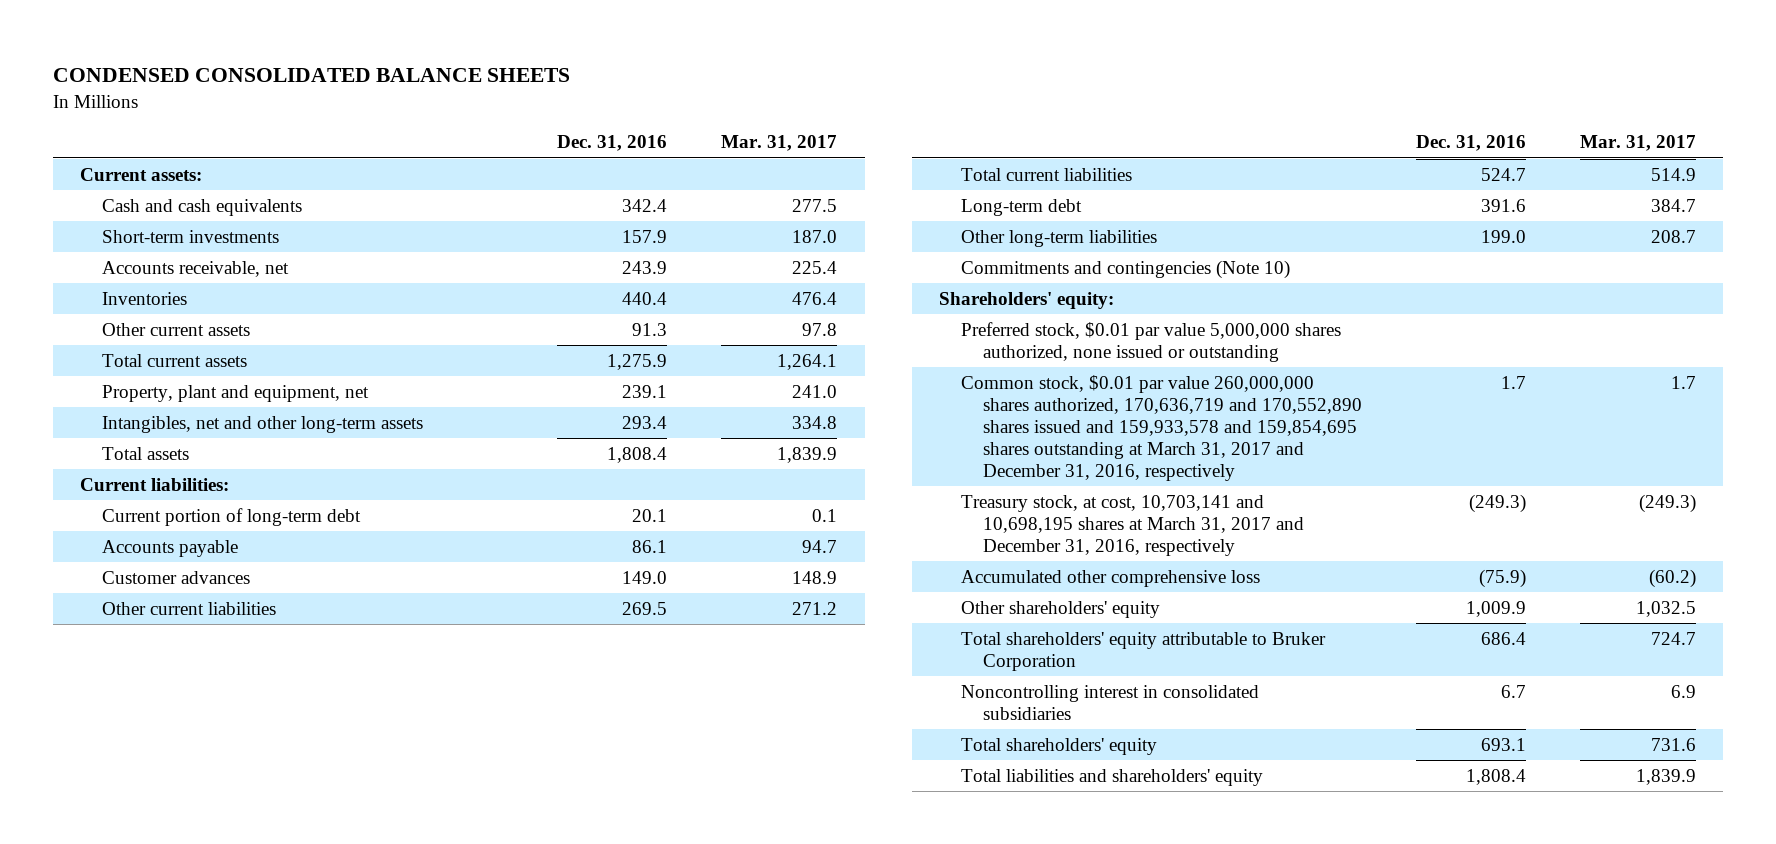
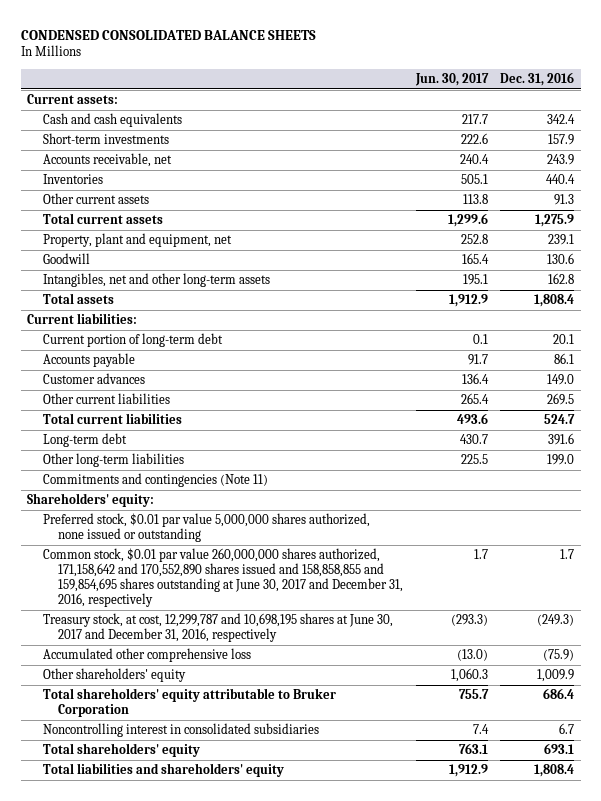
- | Dec. 31, 2016 | Mar. 31, 2017
+ | Jun. 30, 2017 | Dec. 31, 2016
- Intangibles, net and other long-term assets | 293.4 | 334.8
+ Goodwill | 165.4 | 130.6
+ Intangibles, net and other long-term assets | 195.1 | 162.8
- Commitments and contingencies (Note 10)
+ Commitments and contingencies (Note 11)
- Common stock, $0.01 par value 260,000,000 shares authorized, 170,636,719 and 170,552,890 shares issued and 159,933,578 and 159,854,695 shares outstanding at March 31, 2017 and December 31, 2016, respectively | 1.7 | 1.7
- Treasury stock, at cost, 10,703,141 and 10,698,195 shares at March 31, 2017 and December 31, 2016, respectively | (249.3) | (249.3)
+ Common stock, $0.01 par value 260,000,000 shares authorized, 171,158,642 and 170,552,890 shares issued and 158,858,855 and 159,854,695 shares outstanding at June 30, 2017 and December 31, 2016, respectively | 1.7 | 1.7
+ Treasury stock, at cost, 12,299,787 and 10,698,195 shares at June 30, 2017 and December 31, 2016, respectively | (293.3) | (249.3)

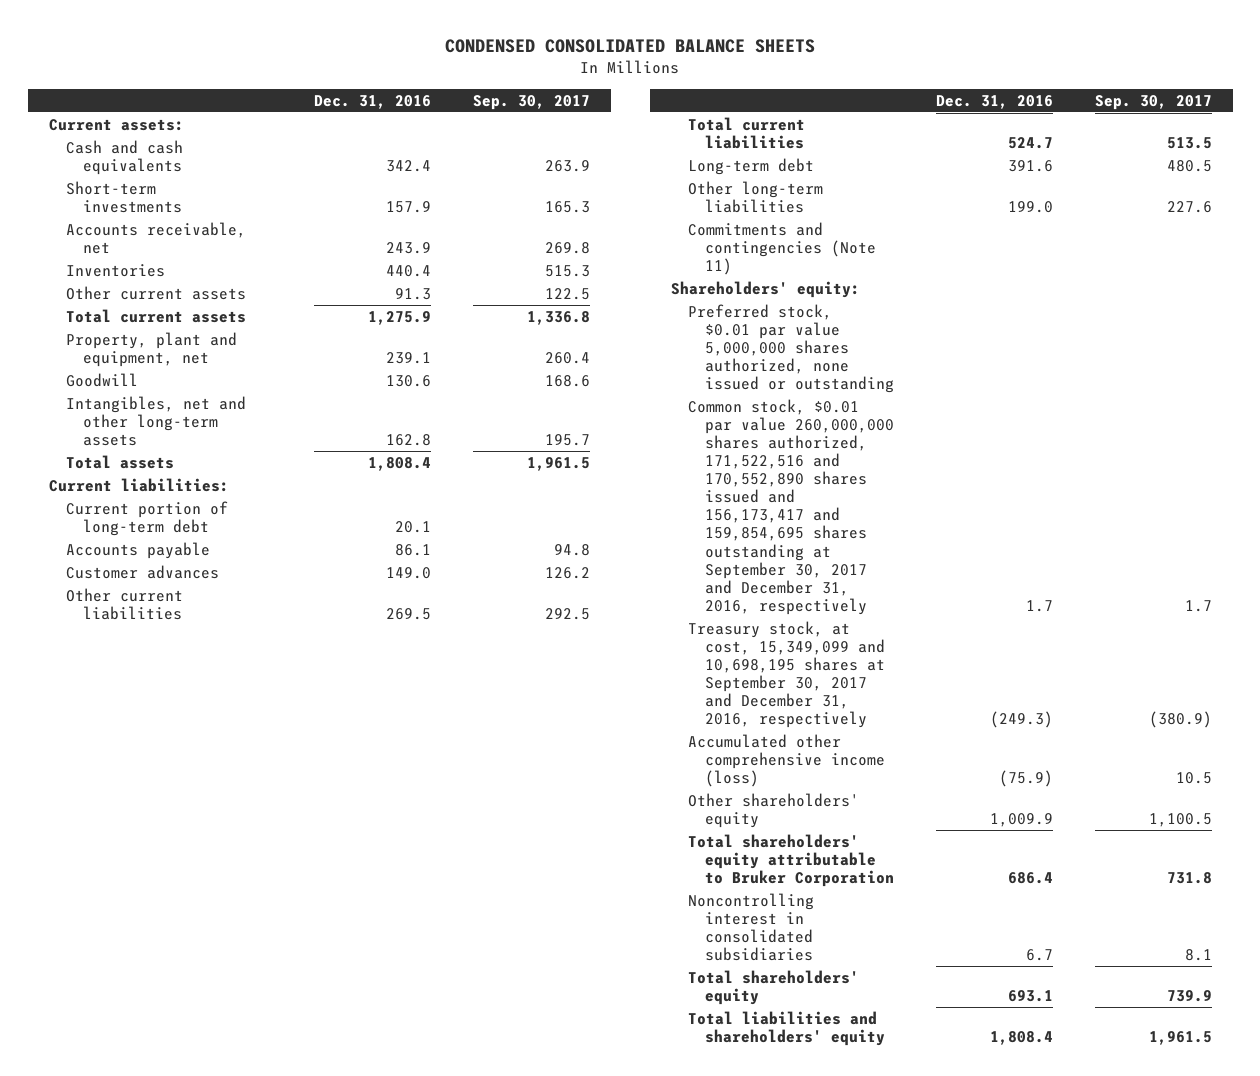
- | Jun. 30, 2017 | Dec. 31, 2016
+ | Dec. 31, 2016 | Sep. 30, 2017
- Common stock, $0.01 par value 260,000,000 shares authorized, 171,158,642 and 170,552,890 shares issued and 158,858,855 and 159,854,695 shares outstanding at June 30, 2017 and December 31, 2016, respectively | 1.7 | 1.7
- Treasury stock, at cost, 12,299,787 and 10,698,195 shares at June 30, 2017 and December 31, 2016, respectively | (293.3) | (249.3)
- Accumulated other comprehensive loss | (13.0) | (75.9)
+ Common stock, $0.01 par value 260,000,000 shares authorized, 171,522,516 and 170,552,890 shares issued and 156,173,417 and 159,854,695 shares outstanding at September 30, 2017 and December 31, 2016, respectively | 1.7 | 1.7
+ Treasury stock, at cost, 15,349,099 and 10,698,195 shares at September 30, 2017 and December 31, 2016, respectively | (249.3) | (380.9)
+ Accumulated other comprehensive income (loss) | (75.9) | 10.5

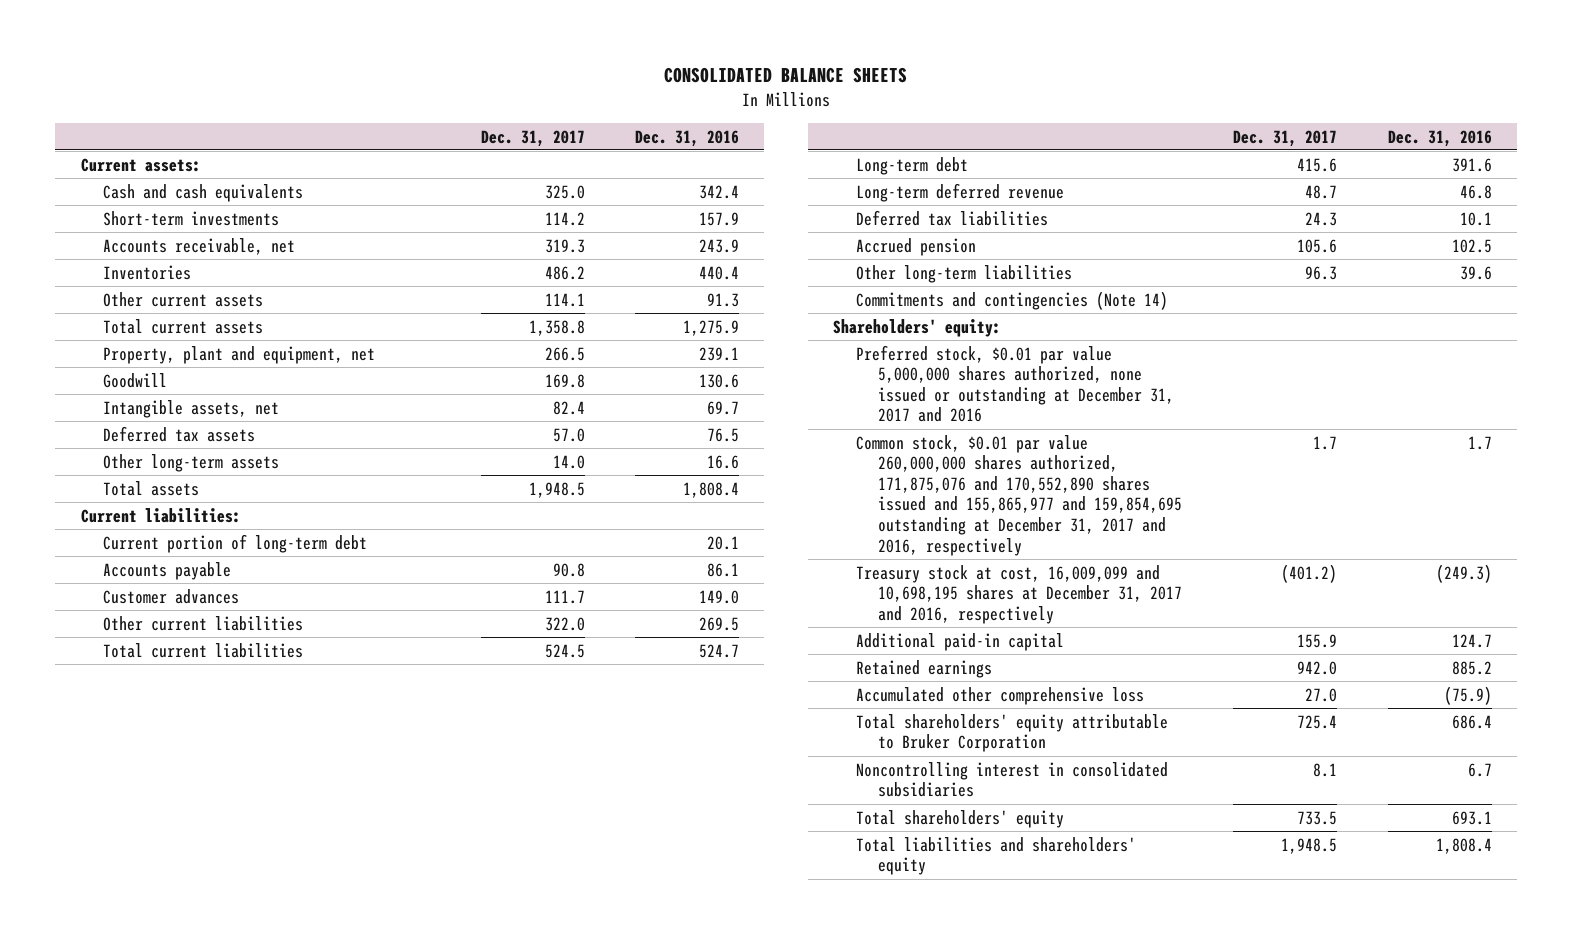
- CONDENSED CONSOLIDATED BALANCE SHEETS
+ CONSOLIDATED BALANCE SHEETS
- | Dec. 31, 2016 | Sep. 30, 2017
+ | Dec. 31, 2017 | Dec. 31, 2016
- Intangibles, net and other long-term assets | 162.8 | 195.7
+ Intangible assets, net | 82.4 | 69.7
+ Deferred tax assets | 57.0 | 76.5
+ Other long-term assets | 14.0 | 16.6
- Other long-term liabilities | 199.0 | 227.6
- Commitments and contingencies (Note 11)
+ Long-term deferred revenue | 48.7 | 46.8
+ Deferred tax liabilities | 24.3 | 10.1
+ Accrued pension | 105.6 | 102.5
+ Other long-term liabilities | 96.3 | 39.6
+ Commitments and contingencies (Note 14)
- Preferred stock, $0.01 par value 5,000,000 shares authorized, none issued or outstanding
- Common stock, $0.01 par value 260,000,000 shares authorized, 171,522,516 and 170,552,890 shares issued and 156,173,417 and 159,854,695 shares outstanding at September 30, 2017 and December 31, 2016, respectively | 1.7 | 1.7
- Treasury stock, at cost, 15,349,099 and 10,698,195 shares at September 30, 2017 and December 31, 2016, respectively | (249.3) | (380.9)
- Accumulated other comprehensive income (loss) | (75.9) | 10.5
- Other shareholders' equity | 1,009.9 | 1,100.5
+ Preferred stock, $0.01 par value 5,000,000 shares authorized, none issued or outstanding at December 31, 2017 and 2016
+ Common stock, $0.01 par value 260,000,000 shares authorized, 171,875,076 and 170,552,890 shares issued and 155,865,977 and 159,854,695 outstanding at December 31, 2017 and 2016, respectively | 1.7 | 1.7
+ Treasury stock at cost, 16,009,099 and 10,698,195 shares at December 31, 2017 and 2016, respectively | (401.2) | (249.3)
+ Additional paid-in capital | 155.9 | 124.7
+ Retained earnings | 942.0 | 885.2
+ Accumulated other comprehensive loss | 27.0 | (75.9)

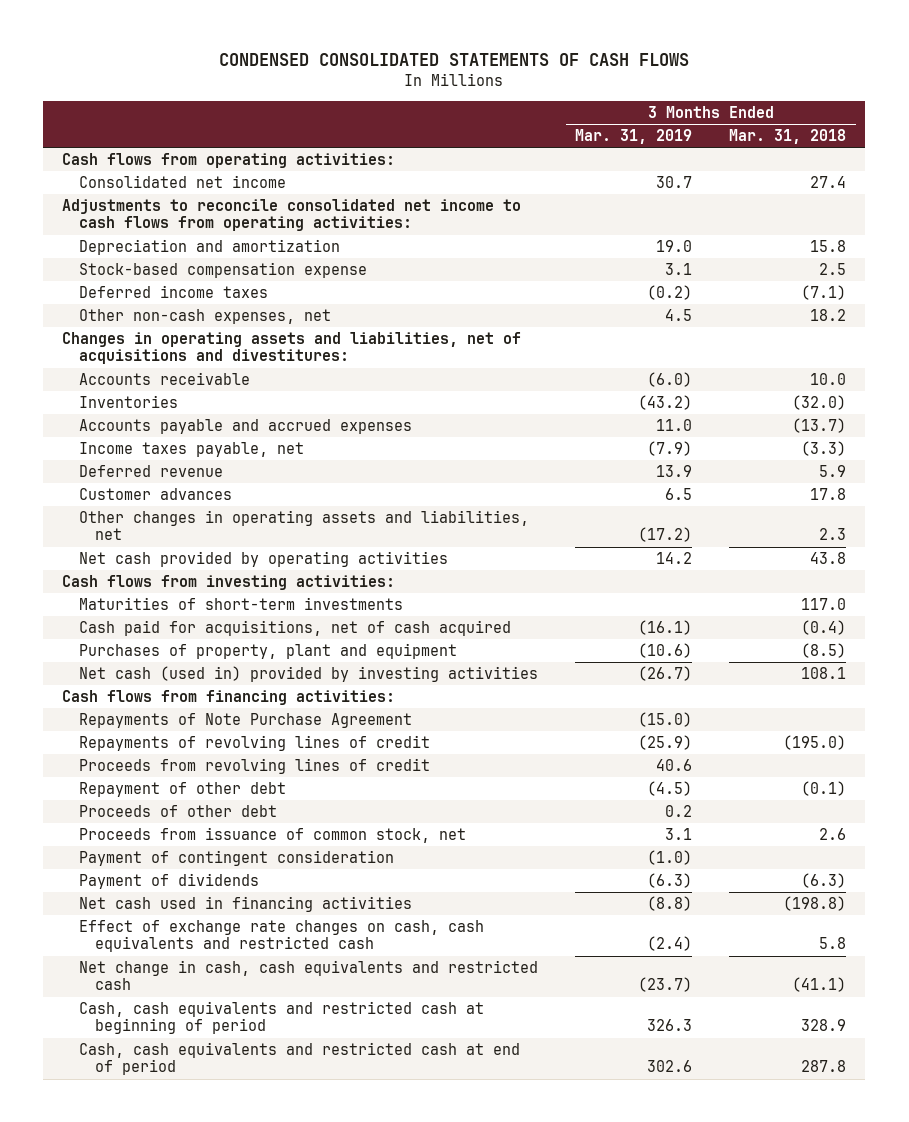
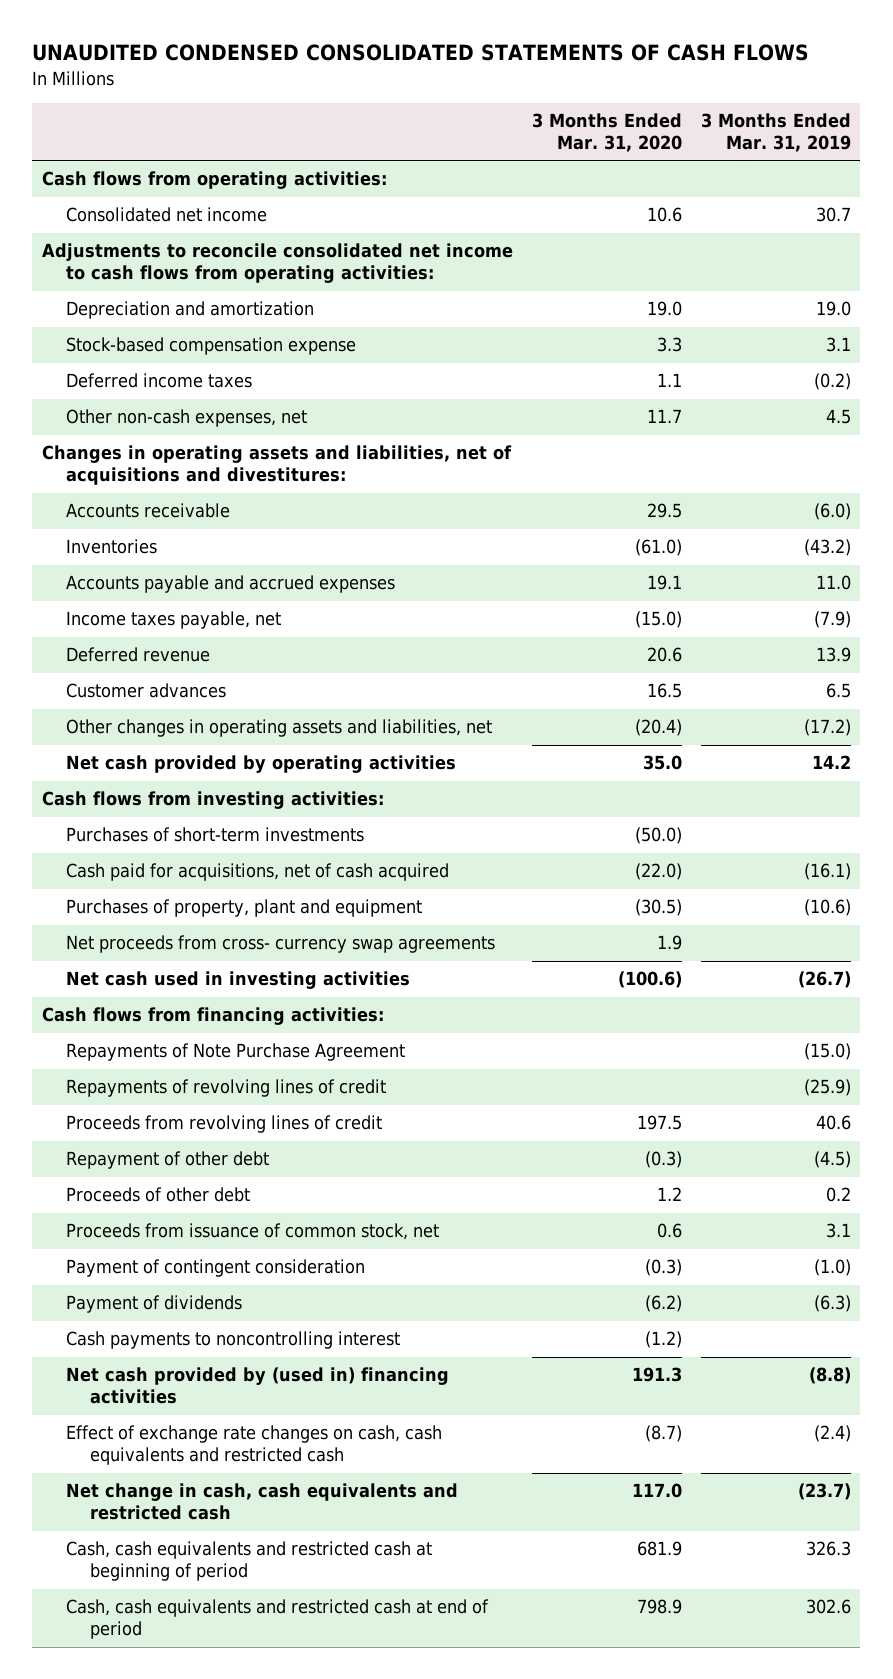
- CONDENSED CONSOLIDATED STATEMENTS OF CASH FLOWS
+ UNAUDITED CONDENSED CONSOLIDATED STATEMENTS OF CASH FLOWS
- | 3 Months Ended Mar. 31, 2019 | 3 Months Ended Mar. 31, 2018
+ | 3 Months Ended Mar. 31, 2020 | 3 Months Ended Mar. 31, 2019
- Maturities of short-term investments | | 117.0
+ Purchases of short-term investments | (50.0) |
- Net cash (used in) provided by investing activities | (26.7) | 108.1
+ Net proceeds from cross- currency swap agreements | 1.9 |
+ Net cash used in investing activities | (100.6) | (26.7)
- Net cash used in financing activities | (8.8) | (198.8)
+ Cash payments to noncontrolling interest | (1.2) |
+ Net cash provided by (used in) financing activities | 191.3 | (8.8)

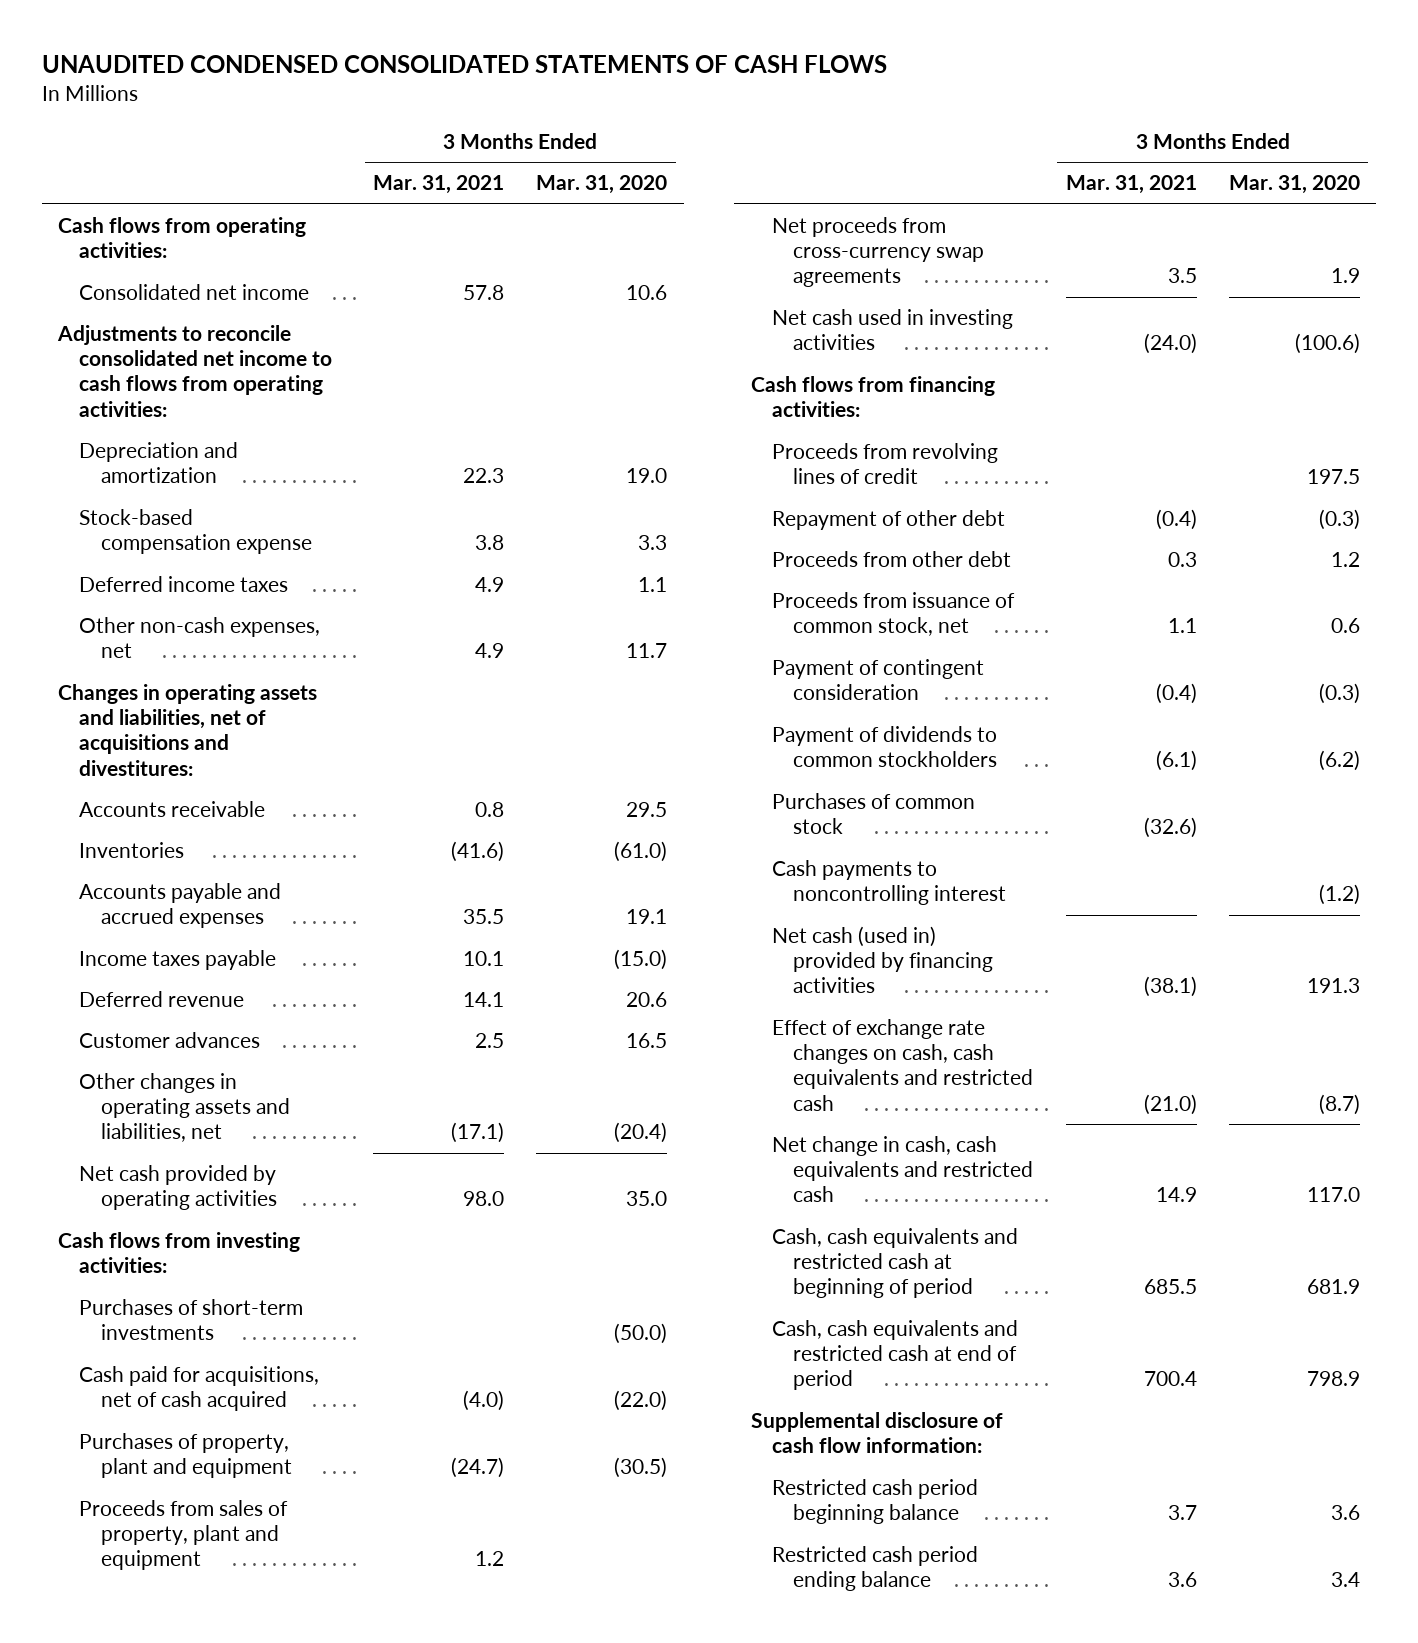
- | 3 Months Ended Mar. 31, 2020 | 3 Months Ended Mar. 31, 2019
+ | 3 Months Ended Mar. 31, 2021 | 3 Months Ended Mar. 31, 2020
- Income taxes payable, net | (15.0) | (7.9)
+ Income taxes payable | 10.1 | (15.0)
- Net proceeds from cross- currency swap agreements | 1.9 |
+ Proceeds from sales of property, plant and equipment | 1.2 |
+ Net proceeds from cross-currency swap agreements | 3.5 | 1.9
- Repayments of Note Purchase Agreement | | (15.0)
- Repayments of revolving lines of credit | | (25.9)
- Proceeds of other debt | 1.2 | 0.2
+ Proceeds from other debt | 0.3 | 1.2
- Payment of dividends | (6.2) | (6.3)
+ Payment of dividends to common stockholders | (6.1) | (6.2)
+ Purchases of common stock | (32.6) |
- Net cash provided by (used in) financing activities | 191.3 | (8.8)
+ Net cash (used in) provided by financing activities | (38.1) | 191.3
+ Supplemental disclosure of cash flow information:
+ Restricted cash period beginning balance | 3.7 | 3.6
+ Restricted cash period ending balance | 3.6 | 3.4

